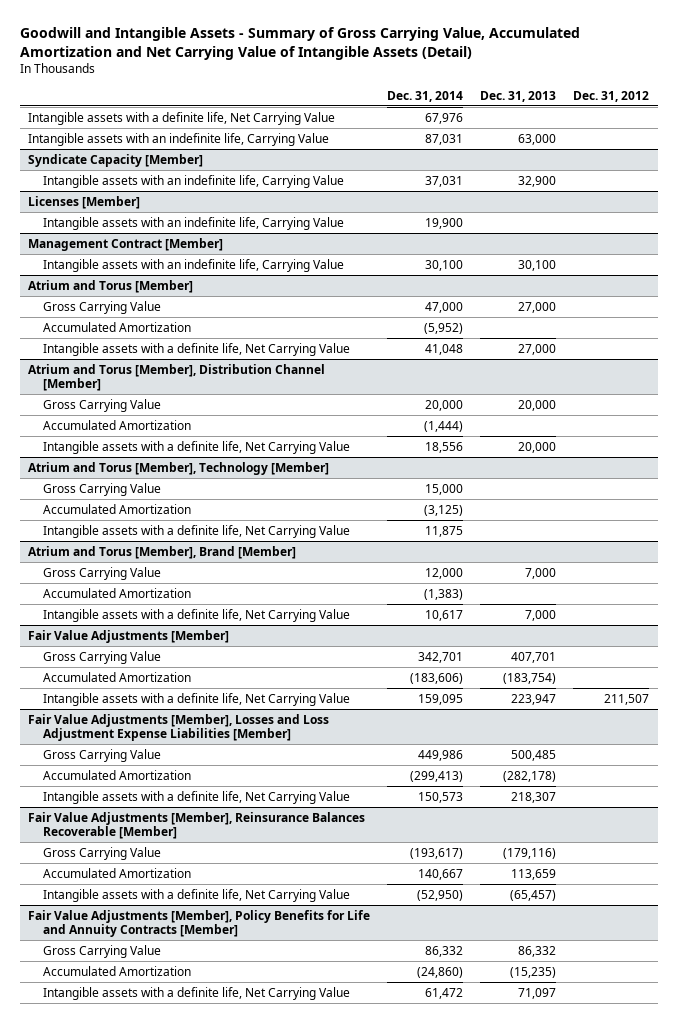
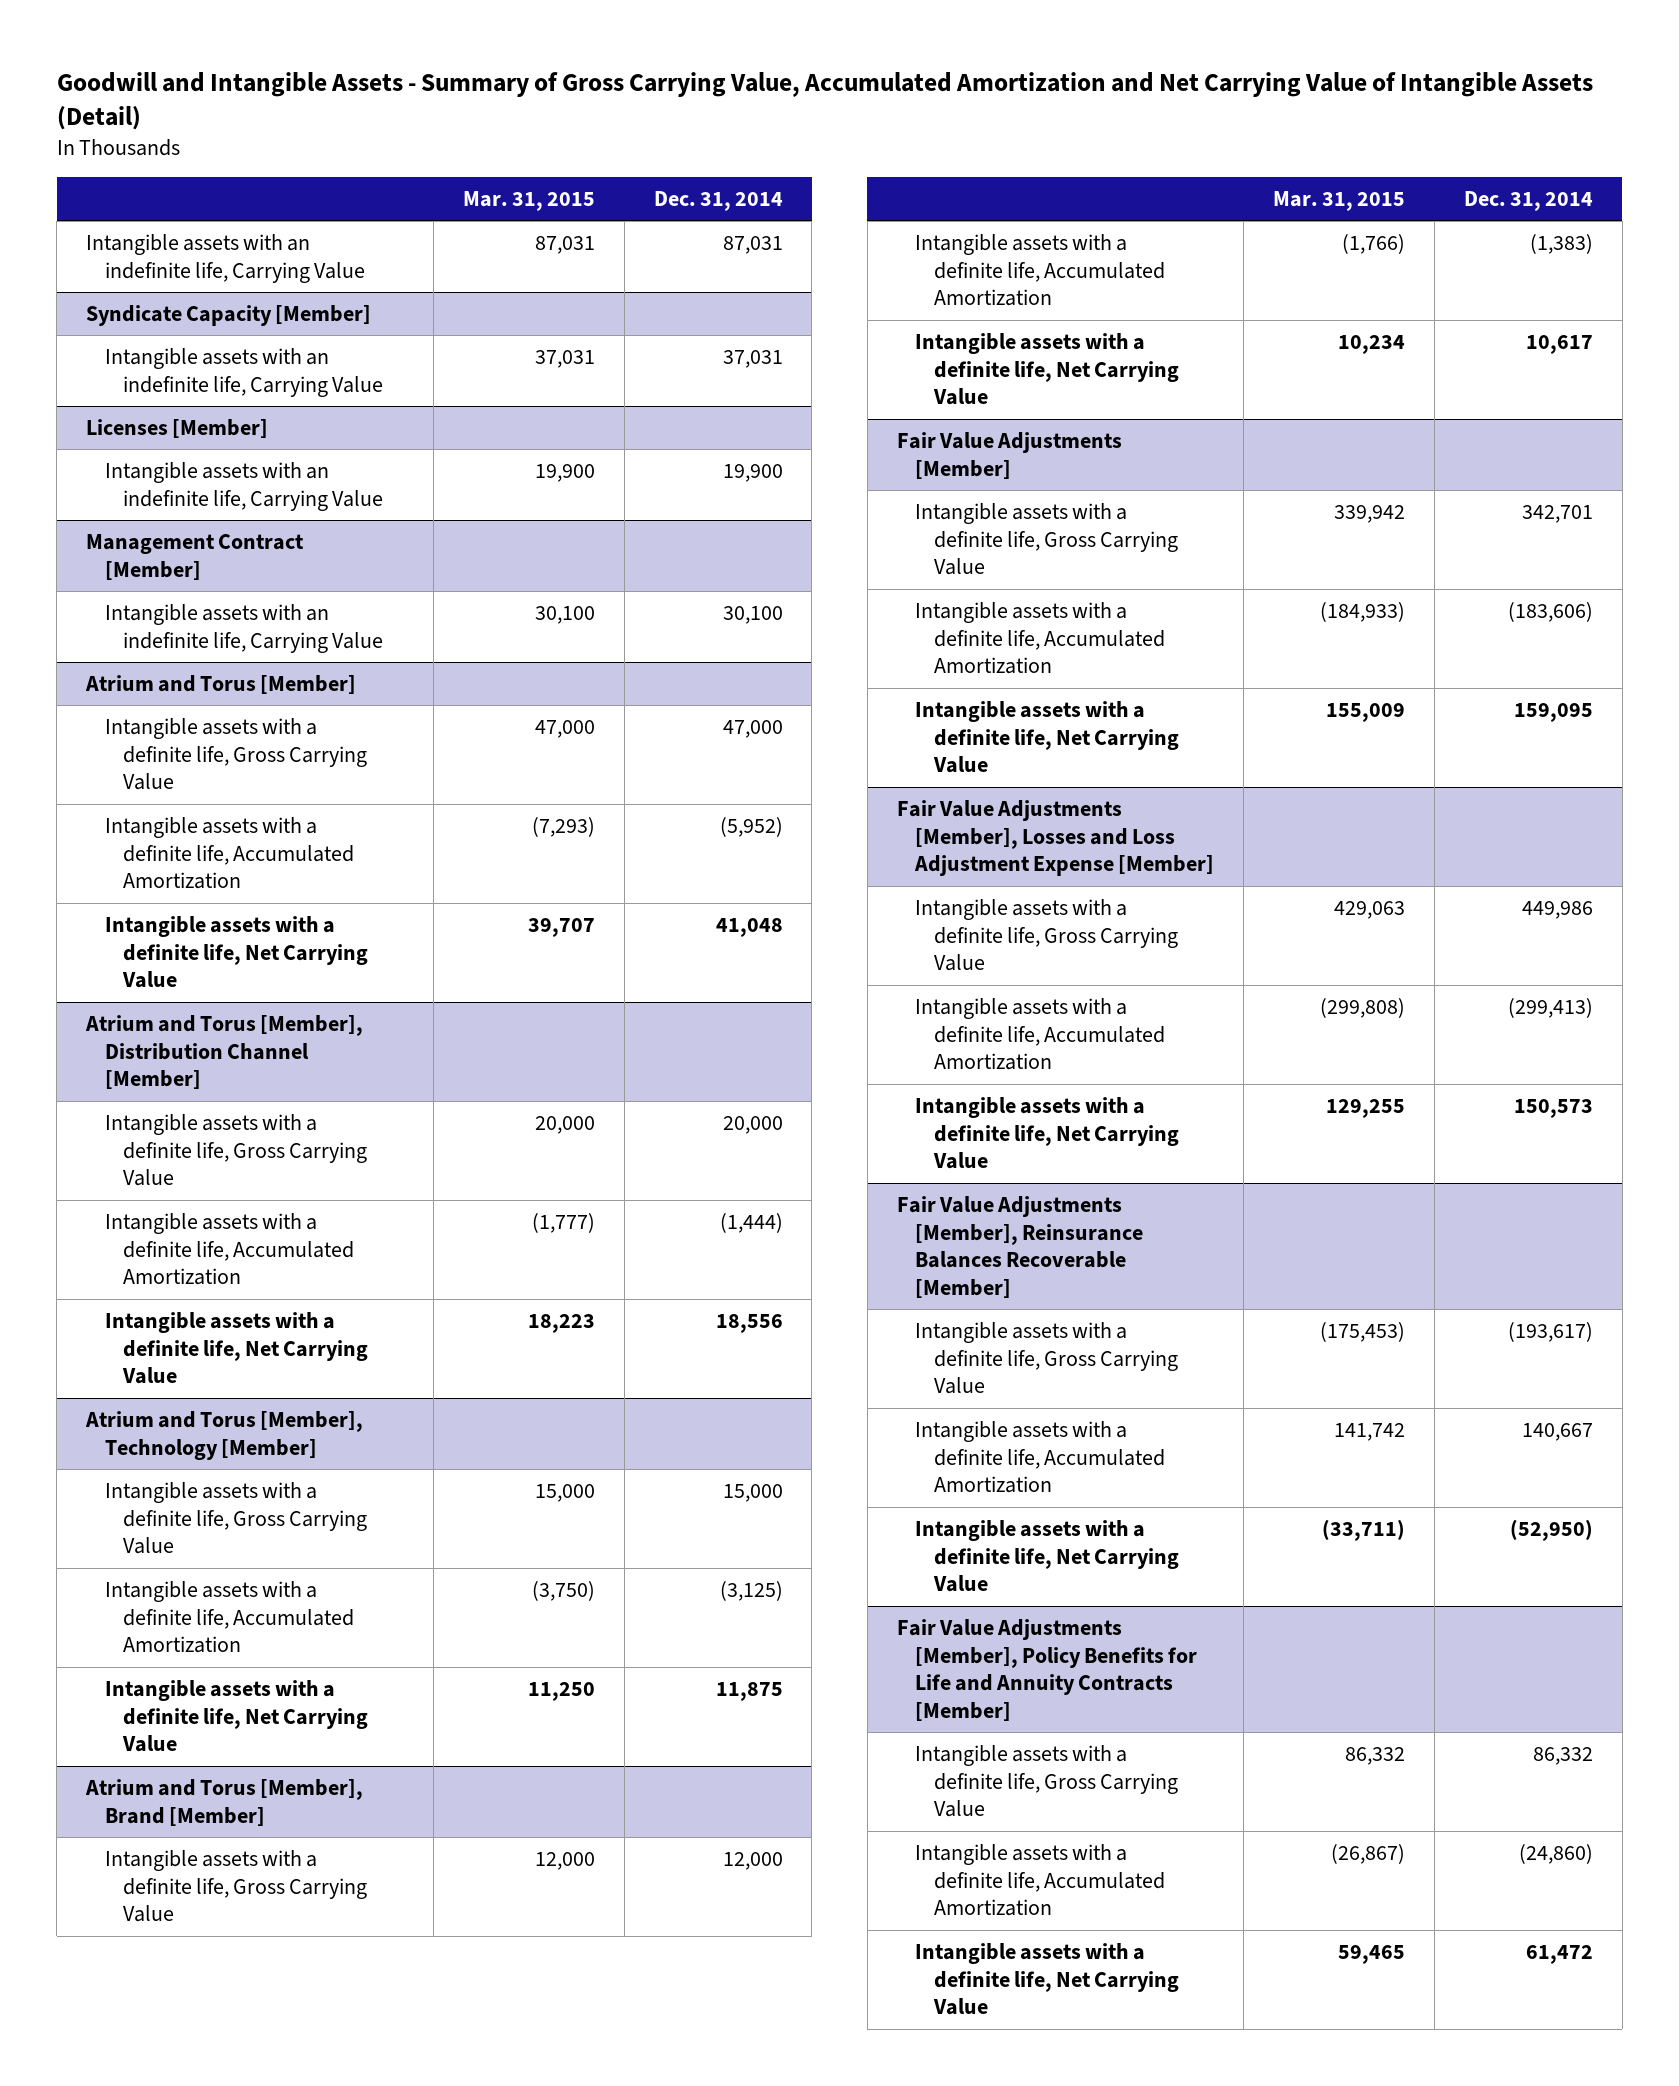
- | Dec. 31, 2014 | Dec. 31, 2013 | Dec. 31, 2012
+ | Mar. 31, 2015 | Dec. 31, 2014
- Intangible assets with a definite life, Net Carrying Value | 67,976 | |
@ Atrium and Torus [Member]
- Gross Carrying Value | 47,000 | 27,000 |
- Accumulated Amortization | (5,952) | |
+ Intangible assets with a definite life, Gross Carrying Value | 47,000 | 47,000
+ Intangible assets with a definite life, Accumulated Amortization | (7,293) | (5,952)
@ Atrium and Torus [Member], Distribution Channel [Member]
- Gross Carrying Value | 20,000 | 20,000 |
- Accumulated Amortization | (1,444) | |
+ Intangible assets with a definite life, Gross Carrying Value | 20,000 | 20,000
+ Intangible assets with a definite life, Accumulated Amortization | (1,777) | (1,444)
@ Atrium and Torus [Member], Technology [Member]
- Gross Carrying Value | 15,000 | |
- Accumulated Amortization | (3,125) | |
+ Intangible assets with a definite life, Gross Carrying Value | 15,000 | 15,000
+ Intangible assets with a definite life, Accumulated Amortization | (3,750) | (3,125)
@ Atrium and Torus [Member], Brand [Member]
- Gross Carrying Value | 12,000 | 7,000 |
- Accumulated Amortization | (1,383) | |
+ Intangible assets with a definite life, Gross Carrying Value | 12,000 | 12,000
+ Intangible assets with a definite life, Accumulated Amortization | (1,766) | (1,383)
@ Fair Value Adjustments [Member]
- Gross Carrying Value | 342,701 | 407,701 |
- Accumulated Amortization | (183,606) | (183,754) |
+ Intangible assets with a definite life, Gross Carrying Value | 339,942 | 342,701
+ Intangible assets with a definite life, Accumulated Amortization | (184,933) | (183,606)
- Fair Value Adjustments [Member], Losses and Loss Adjustment Expense Liabilities [Member]
- Gross Carrying Value | 449,986 | 500,485 |
- Accumulated Amortization | (299,413) | (282,178) |
+ Fair Value Adjustments [Member], Losses and Loss Adjustment Expense [Member]
+ Intangible assets with a definite life, Gross Carrying Value | 429,063 | 449,986
+ Intangible assets with a definite life, Accumulated Amortization | (299,808) | (299,413)
@ Fair Value Adjustments [Member], Reinsurance Balances Recoverable [Member]
- Gross Carrying Value | (193,617) | (179,116) |
- Accumulated Amortization | 140,667 | 113,659 |
+ Intangible assets with a definite life, Gross Carrying Value | (175,453) | (193,617)
+ Intangible assets with a definite life, Accumulated Amortization | 141,742 | 140,667
@ Fair Value Adjustments [Member], Policy Benefits for Life and Annuity Contracts [Member]
- Gross Carrying Value | 86,332 | 86,332 |
- Accumulated Amortization | (24,860) | (15,235) |
+ Intangible assets with a definite life, Gross Carrying Value | 86,332 | 86,332
+ Intangible assets with a definite life, Accumulated Amortization | (26,867) | (24,860)

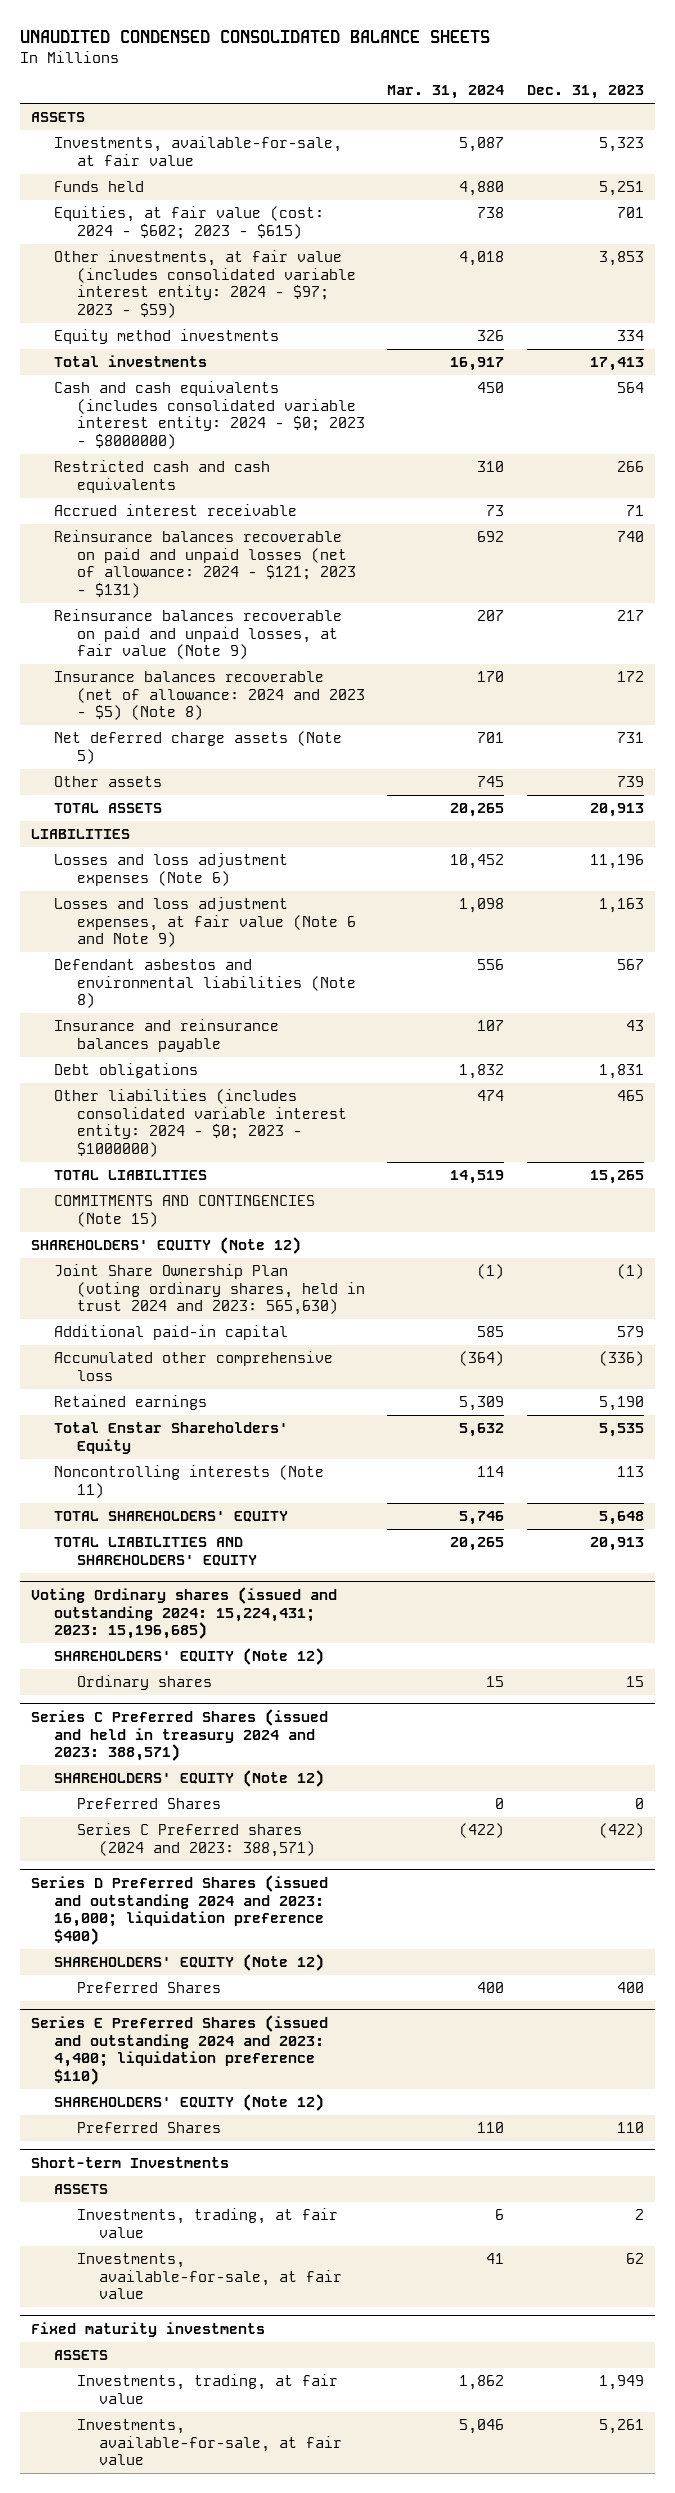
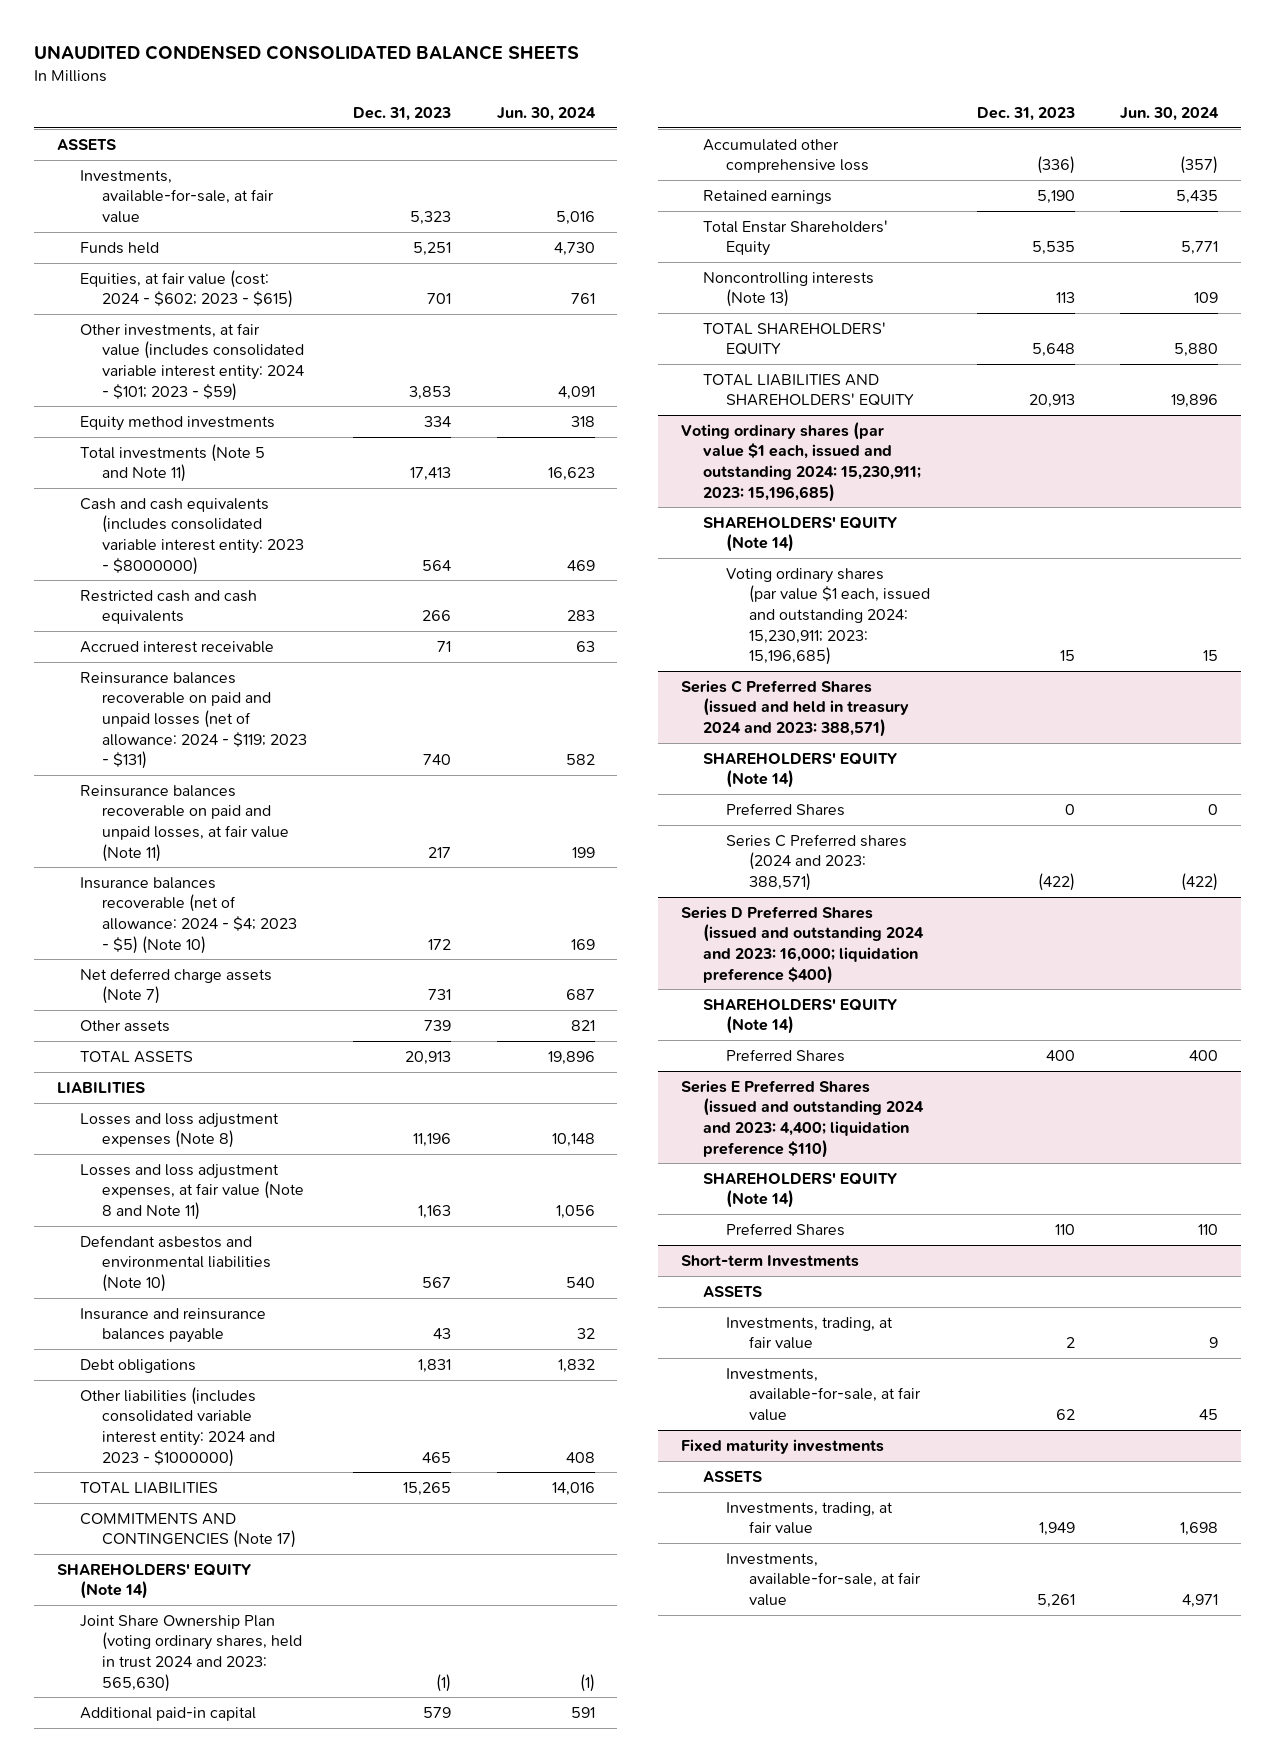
- | Mar. 31, 2024 | Dec. 31, 2023
+ | Dec. 31, 2023 | Jun. 30, 2024
- Other investments, at fair value (includes consolidated variable interest entity: 2024 - $97; 2023 - $59) | 4,018 | 3,853
+ Other investments, at fair value (includes consolidated variable interest entity: 2024 - $101; 2023 - $59) | 3,853 | 4,091
- Total investments | 16,917 | 17,413
- Cash and cash equivalents (includes consolidated variable interest entity: 2024 - $0; 2023 - $8000000) | 450 | 564
+ Total investments (Note 5 and Note 11) | 17,413 | 16,623
+ Cash and cash equivalents (includes consolidated variable interest entity: 2023 - $8000000) | 564 | 469
- Reinsurance balances recoverable on paid and unpaid losses (net of allowance: 2024 - $121; 2023 - $131) | 692 | 740
- Reinsurance balances recoverable on paid and unpaid losses, at fair value (Note 9) | 207 | 217
- Insurance balances recoverable (net of allowance: 2024 and 2023 - $5) (Note 8) | 170 | 172
- Net deferred charge assets (Note 5) | 701 | 731
+ Reinsurance balances recoverable on paid and unpaid losses (net of allowance: 2024 - $119; 2023 - $131) | 740 | 582
+ Reinsurance balances recoverable on paid and unpaid losses, at fair value (Note 11) | 217 | 199
+ Insurance balances recoverable (net of allowance: 2024 - $4; 2023 - $5) (Note 10) | 172 | 169
+ Net deferred charge assets (Note 7) | 731 | 687
- Losses and loss adjustment expenses (Note 6) | 10,452 | 11,196
- Losses and loss adjustment expenses, at fair value (Note 6 and Note 9) | 1,098 | 1,163
- Defendant asbestos and environmental liabilities (Note 8) | 556 | 567
+ Losses and loss adjustment expenses (Note 8) | 11,196 | 10,148
+ Losses and loss adjustment expenses, at fair value (Note 8 and Note 11) | 1,163 | 1,056
+ Defendant asbestos and environmental liabilities (Note 10) | 567 | 540
- Other liabilities (includes consolidated variable interest entity: 2024 - $0; 2023 - $1000000) | 474 | 465
+ Other liabilities (includes consolidated variable interest entity: 2024 and 2023 - $1000000) | 465 | 408
- COMMITMENTS AND CONTINGENCIES (Note 15)
- SHAREHOLDERS' EQUITY (Note 12)
+ COMMITMENTS AND CONTINGENCIES (Note 17)
+ SHAREHOLDERS' EQUITY (Note 14)
- Noncontrolling interests (Note 11) | 114 | 113
+ Noncontrolling interests (Note 13) | 113 | 109
- Voting Ordinary shares (issued and outstanding 2024: 15,224,431; 2023: 15,196,685)
- SHAREHOLDERS' EQUITY (Note 12)
- Ordinary shares | 15 | 15
+ Voting ordinary shares (par value $1 each, issued and outstanding 2024: 15,230,911; 2023: 15,196,685)
+ SHAREHOLDERS' EQUITY (Note 14)
+ Voting ordinary shares (par value $1 each, issued and outstanding 2024: 15,230,911; 2023: 15,196,685) | 15 | 15
@ Series C Preferred Shares (issued and held in treasury 2024 and 2023: 388,571)
- SHAREHOLDERS' EQUITY (Note 12)
+ SHAREHOLDERS' EQUITY (Note 14)
@ Series D Preferred Shares (issued and outstanding 2024 and 2023: 16,000; liquidation preference $400)
- SHAREHOLDERS' EQUITY (Note 12)
+ SHAREHOLDERS' EQUITY (Note 14)
@ Series E Preferred Shares (issued and outstanding 2024 and 2023: 4,400; liquidation preference $110)
- SHAREHOLDERS' EQUITY (Note 12)
+ SHAREHOLDERS' EQUITY (Note 14)

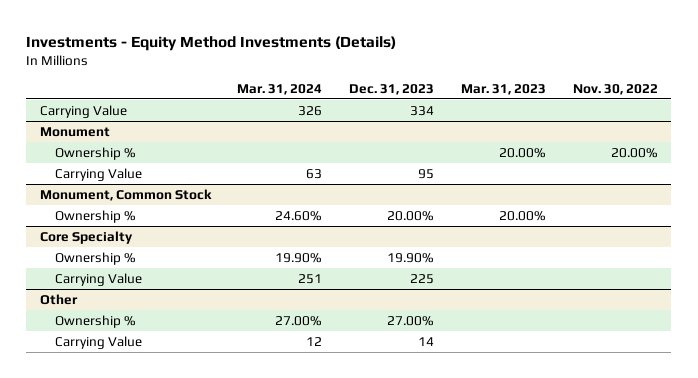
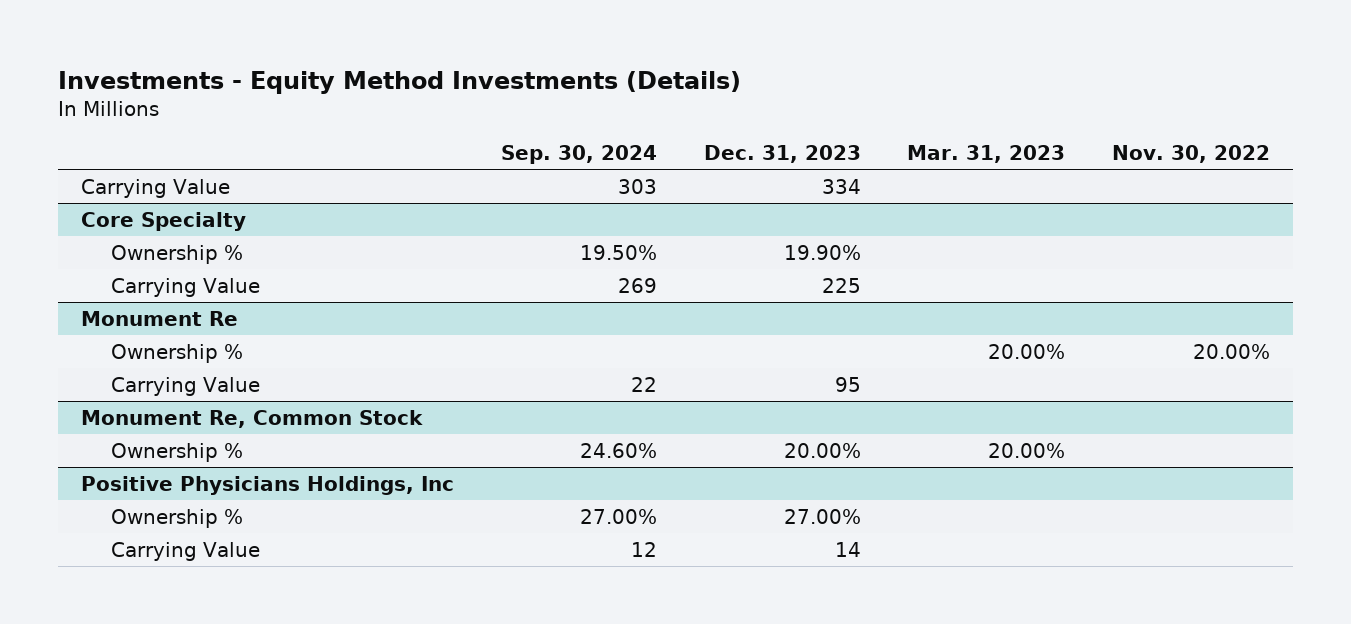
- | Mar. 31, 2024 | Dec. 31, 2023 | Mar. 31, 2023 | Nov. 30, 2022
+ | Sep. 30, 2024 | Dec. 31, 2023 | Mar. 31, 2023 | Nov. 30, 2022
- Monument
- Ownership % | | | 20.00% | 20.00%
- Carrying Value | 63 | 95 | |
- Monument, Common Stock
- Ownership % | 24.60% | 20.00% | 20.00% |
- Other
+ Monument Re
+ Ownership % | | | 20.00% | 20.00%
+ Carrying Value | 22 | 95 | |
+ Monument Re, Common Stock
+ Ownership % | 24.60% | 20.00% | 20.00% |
+ Positive Physicians Holdings, Inc

